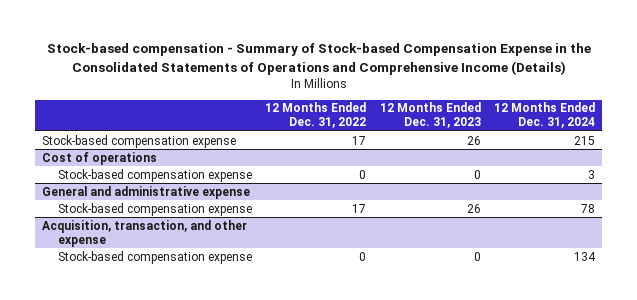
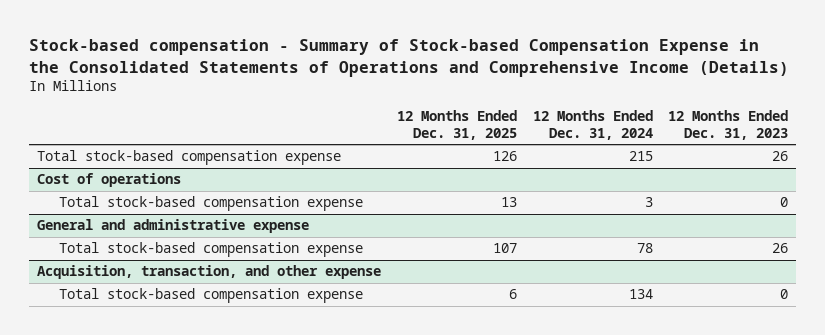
- | 12 Months Ended Dec. 31, 2022 | 12 Months Ended Dec. 31, 2023 | 12 Months Ended Dec. 31, 2024
+ | 12 Months Ended Dec. 31, 2025 | 12 Months Ended Dec. 31, 2024 | 12 Months Ended Dec. 31, 2023
- Stock-based compensation expense | 17 | 26 | 215
+ Total stock-based compensation expense | 126 | 215 | 26
@ Cost of operations
- Stock-based compensation expense | 0 | 0 | 3
+ Total stock-based compensation expense | 13 | 3 | 0
@ General and administrative expense
- Stock-based compensation expense | 17 | 26 | 78
+ Total stock-based compensation expense | 107 | 78 | 26
@ Acquisition, transaction, and other expense
- Stock-based compensation expense | 0 | 0 | 134
+ Total stock-based compensation expense | 6 | 134 | 0

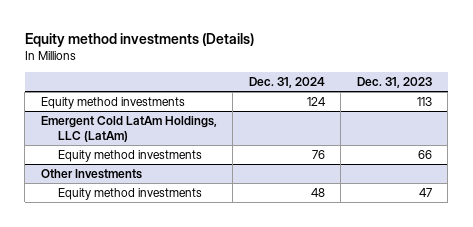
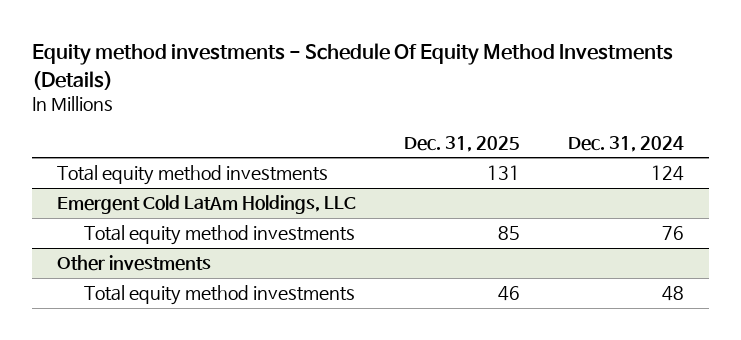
- Equity method investments (Details)
+ Equity method investments - Schedule Of Equity Method Investments (Details)
- | Dec. 31, 2024 | Dec. 31, 2023
+ | Dec. 31, 2025 | Dec. 31, 2024
- Equity method investments | 124 | 113
- Emergent Cold LatAm Holdings, LLC (LatAm)
- Equity method investments | 76 | 66
- Other Investments
- Equity method investments | 48 | 47
+ Total equity method investments | 131 | 124
+ Emergent Cold LatAm Holdings, LLC
+ Total equity method investments | 85 | 76
+ Other investments
+ Total equity method investments | 46 | 48

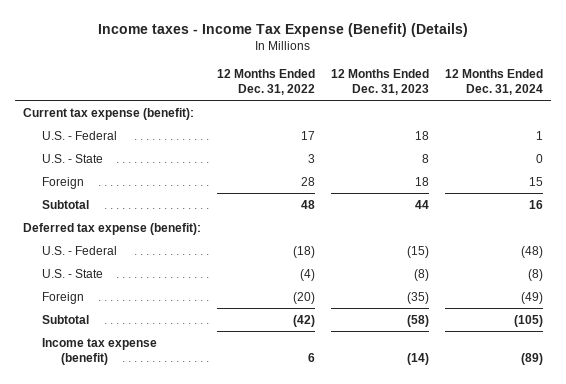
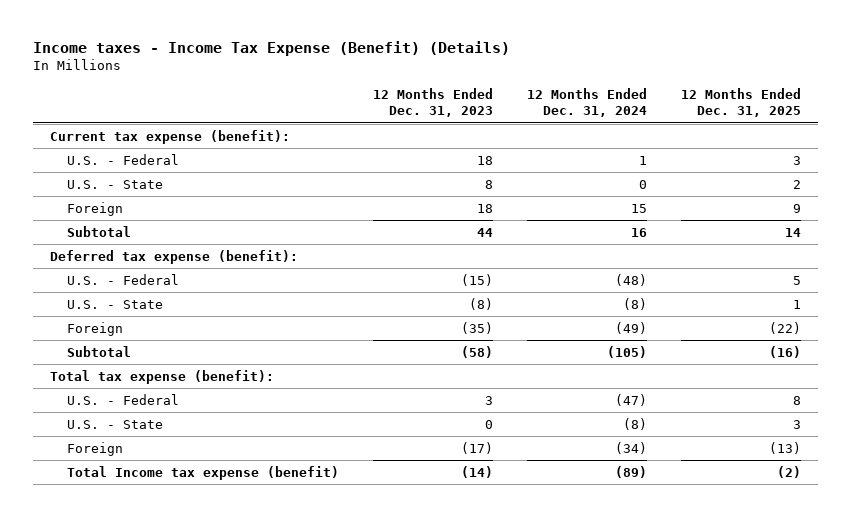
- | 12 Months Ended Dec. 31, 2022 | 12 Months Ended Dec. 31, 2023 | 12 Months Ended Dec. 31, 2024
+ | 12 Months Ended Dec. 31, 2023 | 12 Months Ended Dec. 31, 2024 | 12 Months Ended Dec. 31, 2025
- Income tax expense (benefit) | 6 | (14) | (89)
+ Total tax expense (benefit):
+ U.S. - Federal | 3 | (47) | 8
+ U.S. - State | 0 | (8) | 3
+ Foreign | (17) | (34) | (13)
+ Total Income tax expense (benefit) | (14) | (89) | (2)

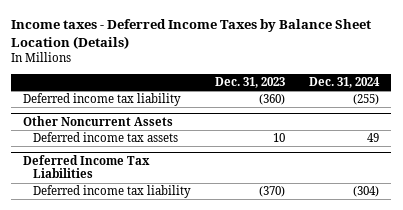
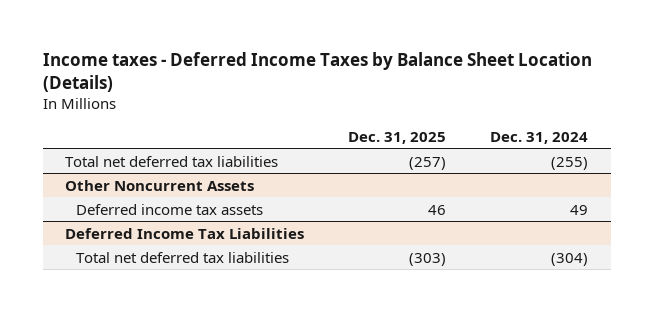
- | Dec. 31, 2023 | Dec. 31, 2024
+ | Dec. 31, 2025 | Dec. 31, 2024
- Deferred income tax liability | (360) | (255)
+ Total net deferred tax liabilities | (257) | (255)
@ Deferred Income Tax Liabilities
- Deferred income tax liability | (370) | (304)
+ Total net deferred tax liabilities | (303) | (304)

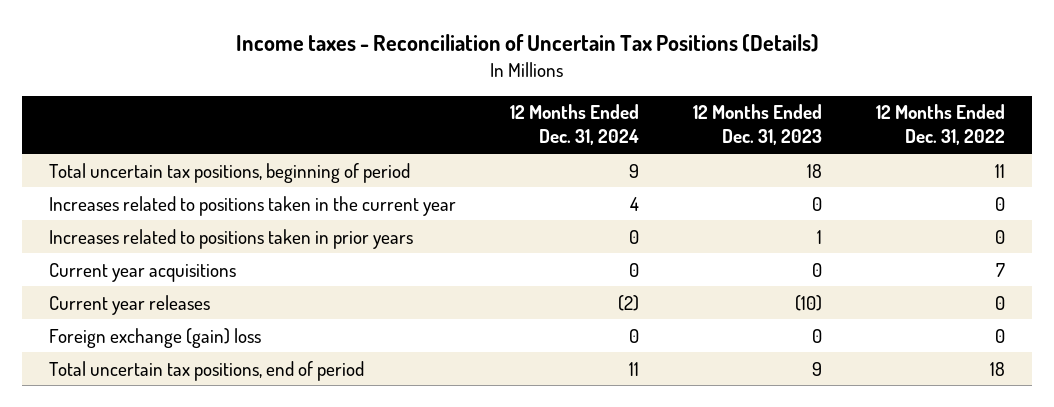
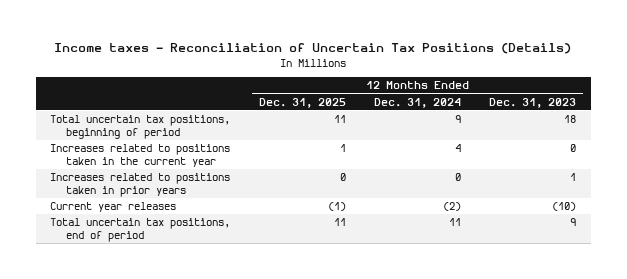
- | 12 Months Ended Dec. 31, 2024 | 12 Months Ended Dec. 31, 2023 | 12 Months Ended Dec. 31, 2022
+ | 12 Months Ended Dec. 31, 2025 | 12 Months Ended Dec. 31, 2024 | 12 Months Ended Dec. 31, 2023
- Current year acquisitions | 0 | 0 | 7
- Foreign exchange (gain) loss | 0 | 0 | 0

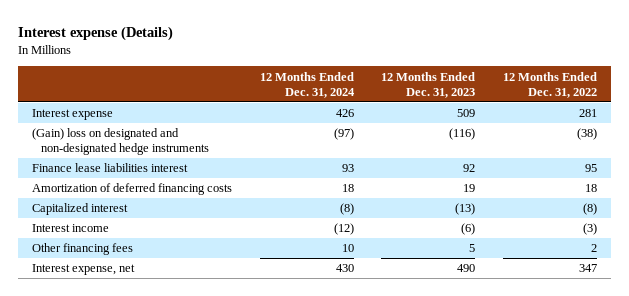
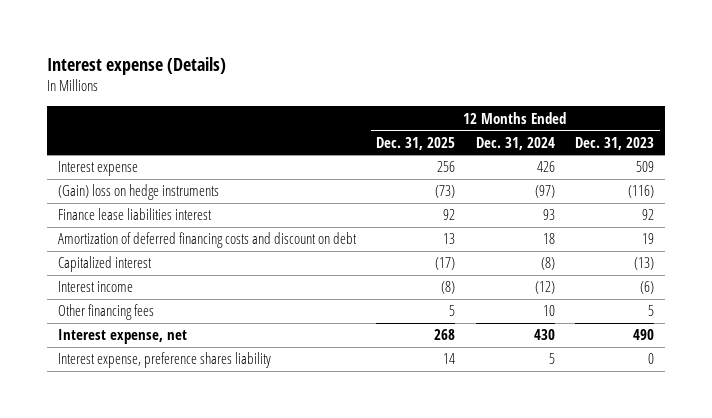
- | 12 Months Ended Dec. 31, 2024 | 12 Months Ended Dec. 31, 2023 | 12 Months Ended Dec. 31, 2022
+ | 12 Months Ended Dec. 31, 2025 | 12 Months Ended Dec. 31, 2024 | 12 Months Ended Dec. 31, 2023
- (Gain) loss on designated and non-designated hedge instruments | (97) | (116) | (38)
+ (Gain) loss on hedge instruments | (73) | (97) | (116)
- Amortization of deferred financing costs | 18 | 19 | 18
+ Amortization of deferred financing costs and discount on debt | 13 | 18 | 19
+ Interest expense, preference shares liability | 14 | 5 | 0

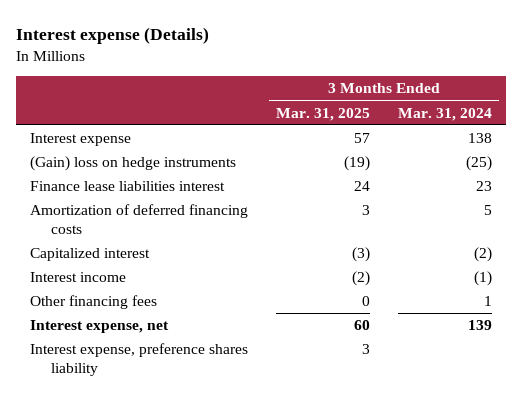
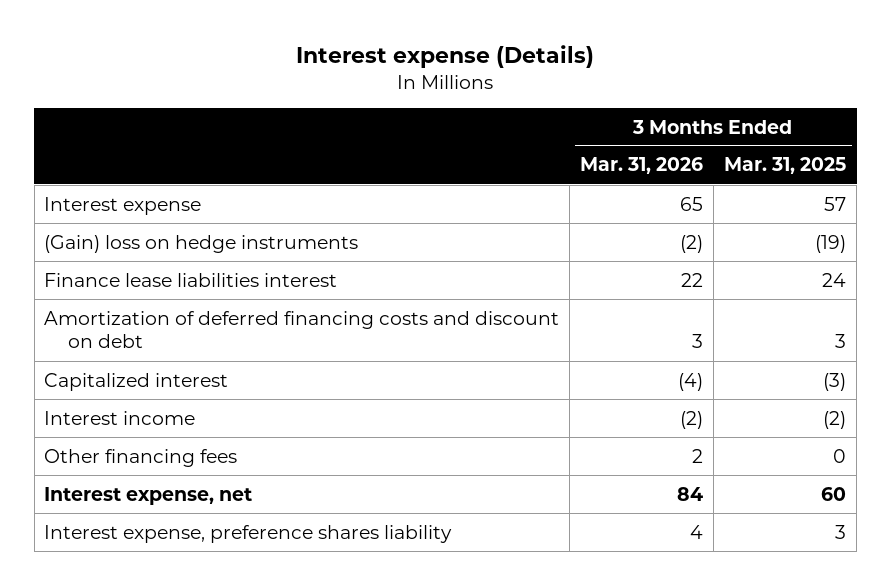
- | 3 Months Ended Mar. 31, 2025 | 3 Months Ended Mar. 31, 2024
+ | 3 Months Ended Mar. 31, 2026 | 3 Months Ended Mar. 31, 2025
- Amortization of deferred financing costs | 3 | 5
+ Amortization of deferred financing costs and discount on debt | 3 | 3

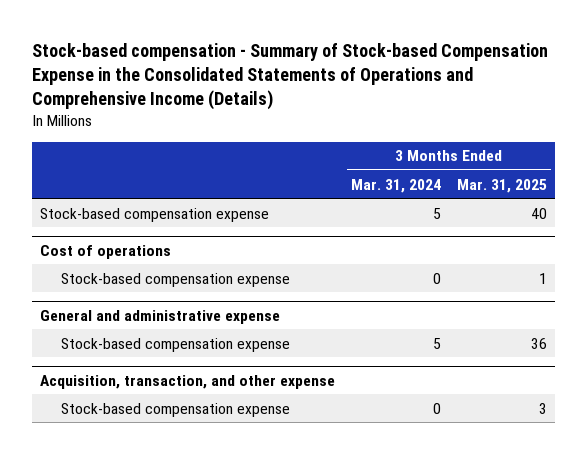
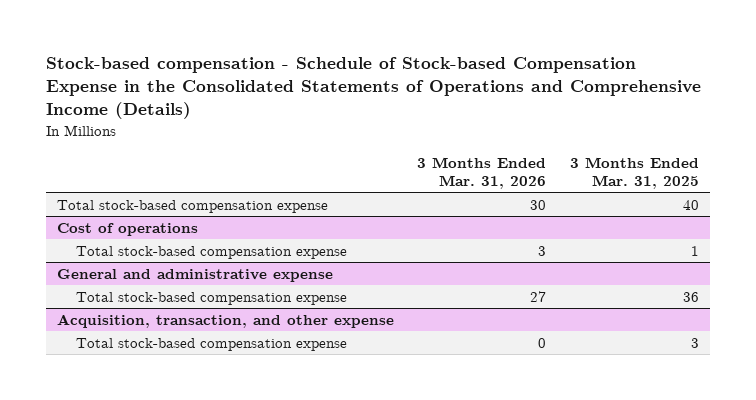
- Stock-based compensation - Summary of Stock-based Compensation Expense in the Consolidated Statements of Operations and Comprehensive Income (Details)
+ Stock-based compensation - Schedule of Stock-based Compensation Expense in the Consolidated Statements of Operations and Comprehensive Income (Details)
- | 3 Months Ended Mar. 31, 2024 | 3 Months Ended Mar. 31, 2025
+ | 3 Months Ended Mar. 31, 2026 | 3 Months Ended Mar. 31, 2025
- Stock-based compensation expense | 5 | 40
+ Total stock-based compensation expense | 30 | 40
@ Cost of operations
- Stock-based compensation expense | 0 | 1
+ Total stock-based compensation expense | 3 | 1
@ General and administrative expense
- Stock-based compensation expense | 5 | 36
+ Total stock-based compensation expense | 27 | 36
@ Acquisition, transaction, and other expense
- Stock-based compensation expense | 0 | 3
+ Total stock-based compensation expense | 0 | 3

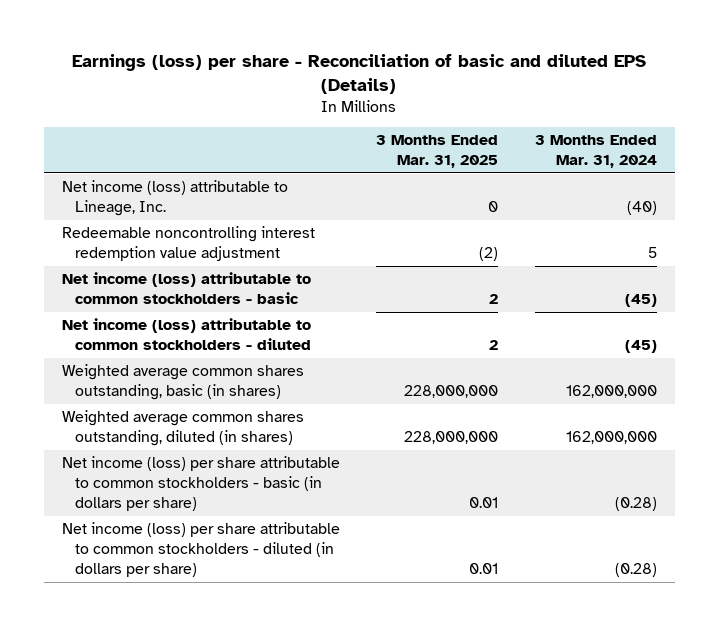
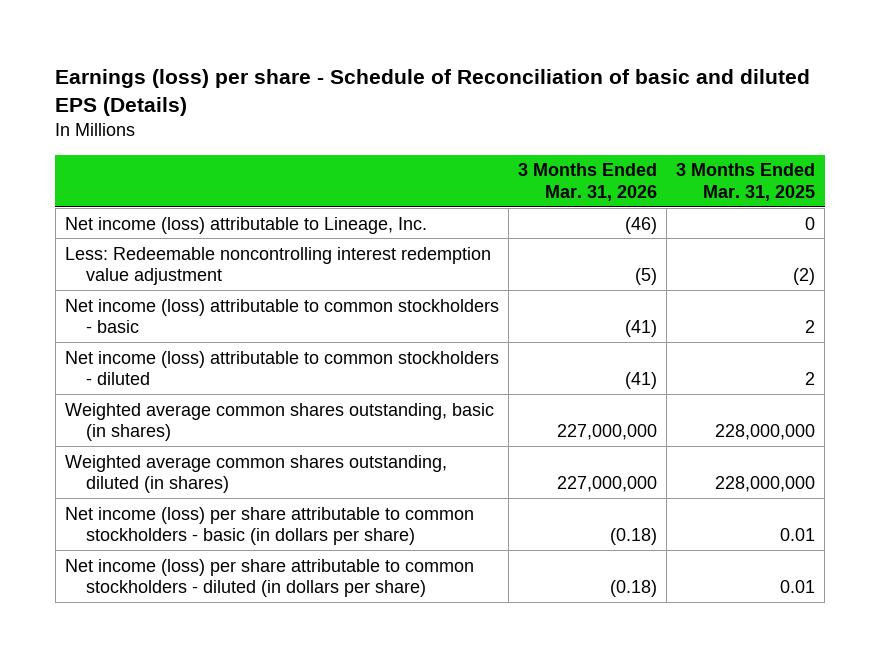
- Earnings (loss) per share - Reconciliation of basic and diluted EPS (Details)
+ Earnings (loss) per share - Schedule of Reconciliation of basic and diluted EPS (Details)
- | 3 Months Ended Mar. 31, 2025 | 3 Months Ended Mar. 31, 2024
+ | 3 Months Ended Mar. 31, 2026 | 3 Months Ended Mar. 31, 2025
- Redeemable noncontrolling interest redemption value adjustment | (2) | 5
+ Less: Redeemable noncontrolling interest redemption value adjustment | (5) | (2)

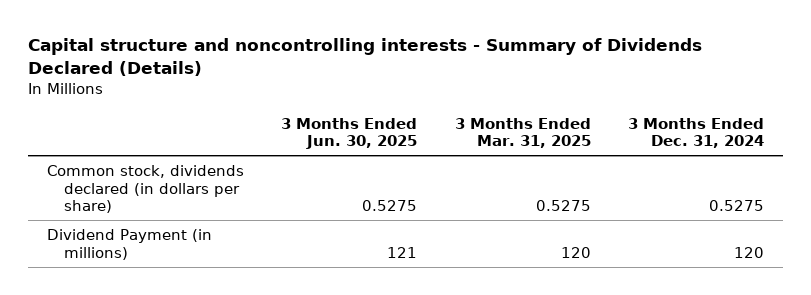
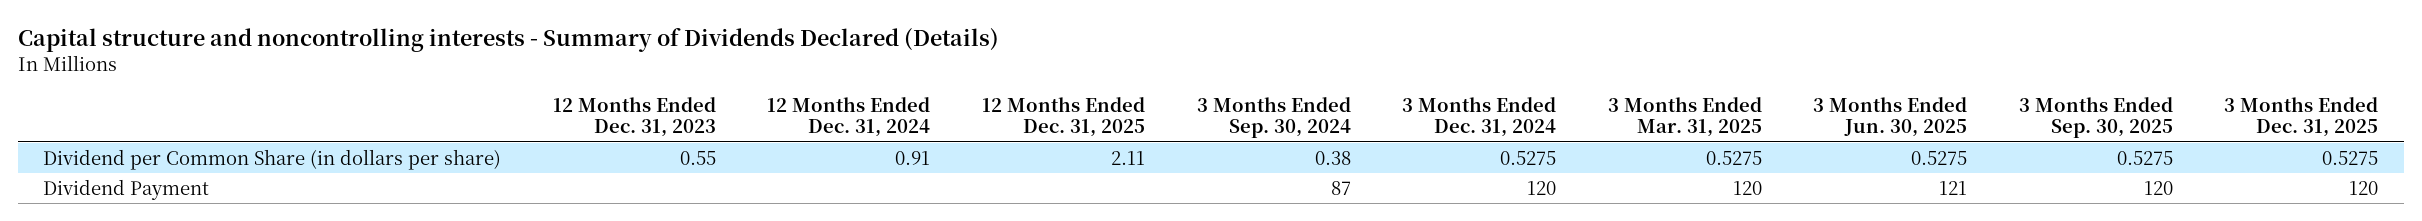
- | 3 Months Ended Jun. 30, 2025 | 3 Months Ended Mar. 31, 2025 | 3 Months Ended Dec. 31, 2024
+ | 12 Months Ended Dec. 31, 2023 | 12 Months Ended Dec. 31, 2024 | 12 Months Ended Dec. 31, 2025 | 3 Months Ended Sep. 30, 2024 | 3 Months Ended Dec. 31, 2024 | 3 Months Ended Mar. 31, 2025 | 3 Months Ended Jun. 30, 2025 | 3 Months Ended Sep. 30, 2025 | 3 Months Ended Dec. 31, 2025
- Common stock, dividends declared (in dollars per share) | 0.5275 | 0.5275 | 0.5275
- Dividend Payment (in millions) | 121 | 120 | 120
+ Dividend per Common Share (in dollars per share) | 0.55 | 0.91 | 2.11 | 0.38 | 0.5275 | 0.5275 | 0.5275 | 0.5275 | 0.5275
+ Dividend Payment | | | | 87 | 120 | 120 | 121 | 120 | 120

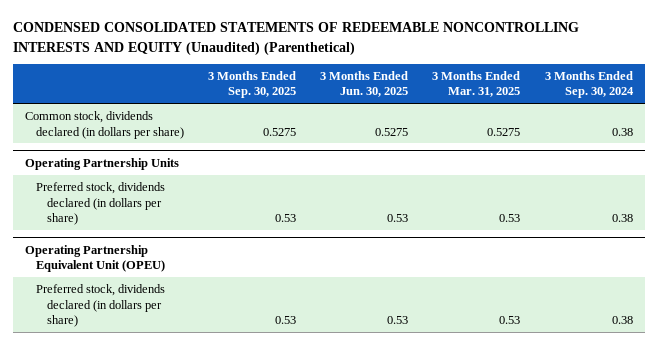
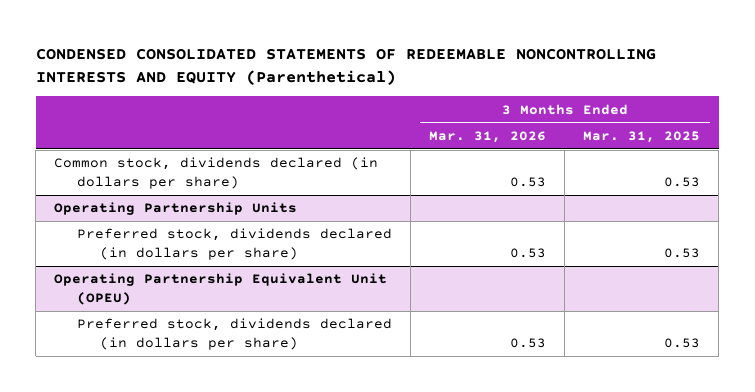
- CONDENSED CONSOLIDATED STATEMENTS OF REDEEMABLE NONCONTROLLING INTERESTS AND EQUITY (Unaudited) (Parenthetical)
+ CONDENSED CONSOLIDATED STATEMENTS OF REDEEMABLE NONCONTROLLING INTERESTS AND EQUITY (Parenthetical)
- | 3 Months Ended Sep. 30, 2025 | 3 Months Ended Jun. 30, 2025 | 3 Months Ended Mar. 31, 2025 | 3 Months Ended Sep. 30, 2024
+ | 3 Months Ended Mar. 31, 2026 | 3 Months Ended Mar. 31, 2025
- Common stock, dividends declared (in dollars per share) | 0.5275 | 0.5275 | 0.5275 | 0.38
+ Common stock, dividends declared (in dollars per share) | 0.53 | 0.53

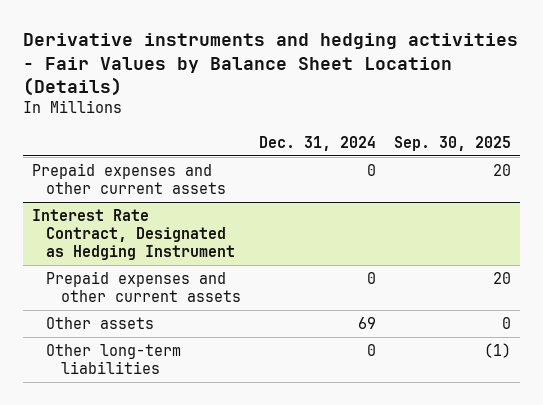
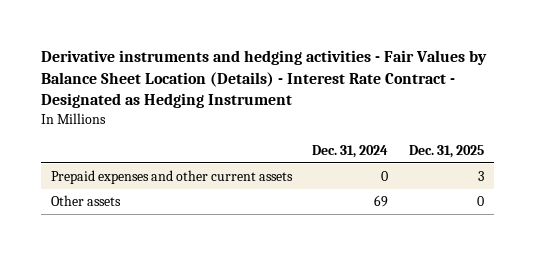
- Derivative instruments and hedging activities - Fair Values by Balance Sheet Location (Details)
+ Derivative instruments and hedging activities - Fair Values by Balance Sheet Location (Details) - Interest Rate Contract - Designated as Hedging Instrument
- | Dec. 31, 2024 | Sep. 30, 2025
+ | Dec. 31, 2024 | Dec. 31, 2025
- Interest Rate Contract, Designated as Hedging Instrument
- Prepaid expenses and other current assets | 0 | 20
- Other long-term liabilities | 0 | (1)

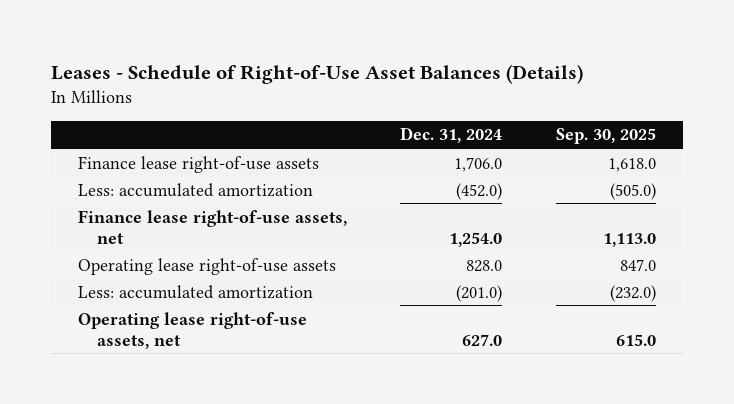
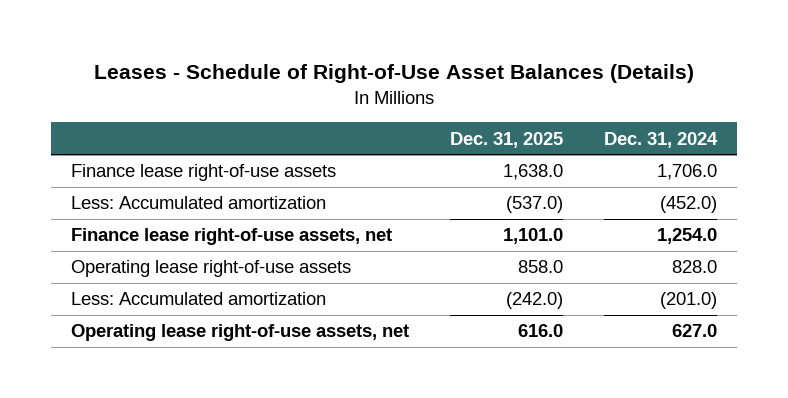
- | Dec. 31, 2024 | Sep. 30, 2025
+ | Dec. 31, 2025 | Dec. 31, 2024
- Less: accumulated amortization | (452.0) | (505.0)
+ Less: Accumulated amortization | (537.0) | (452.0)
- Less: accumulated amortization | (201.0) | (232.0)
+ Less: Accumulated amortization | (242.0) | (201.0)

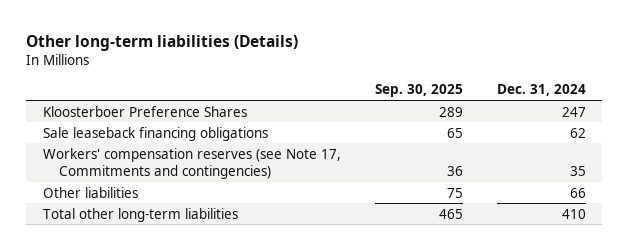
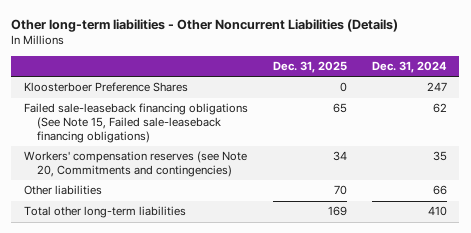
- Other long-term liabilities (Details)
+ Other long-term liabilities - Other Noncurrent Liabilities (Details)
- | Sep. 30, 2025 | Dec. 31, 2024
+ | Dec. 31, 2025 | Dec. 31, 2024
- Sale leaseback financing obligations | 65 | 62
- Workers' compensation reserves (see Note 17, Commitments and contingencies) | 36 | 35
+ Failed sale-leaseback financing obligations (See Note 15, Failed sale-leaseback financing obligations) | 65 | 62
+ Workers' compensation reserves (see Note 20, Commitments and contingencies) | 34 | 35

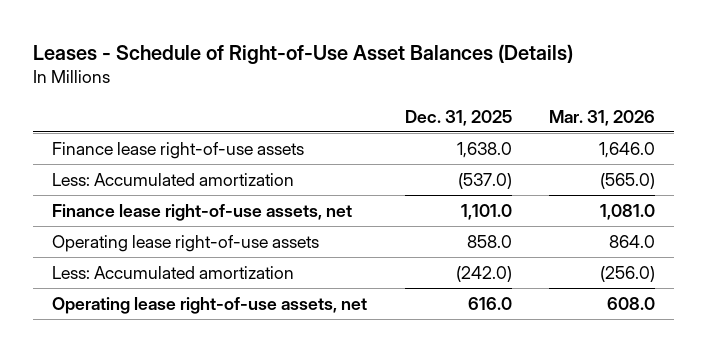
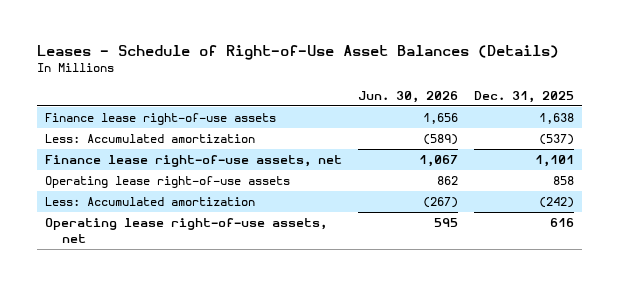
- | Dec. 31, 2025 | Mar. 31, 2026
+ | Jun. 30, 2026 | Dec. 31, 2025
- Finance lease right-of-use assets | 1,638.0 | 1,646.0
- Less: Accumulated amortization | (537.0) | (565.0)
- Finance lease right-of-use assets, net | 1,101.0 | 1,081.0
- Operating lease right-of-use assets | 858.0 | 864.0
- Less: Accumulated amortization | (242.0) | (256.0)
- Operating lease right-of-use assets, net | 616.0 | 608.0
+ Finance lease right-of-use assets | 1,656 | 1,638
+ Less: Accumulated amortization | (589) | (537)
+ Finance lease right-of-use assets, net | 1,067 | 1,101
+ Operating lease right-of-use assets | 862 | 858
+ Less: Accumulated amortization | (267) | (242)
+ Operating lease right-of-use assets, net | 595 | 616

